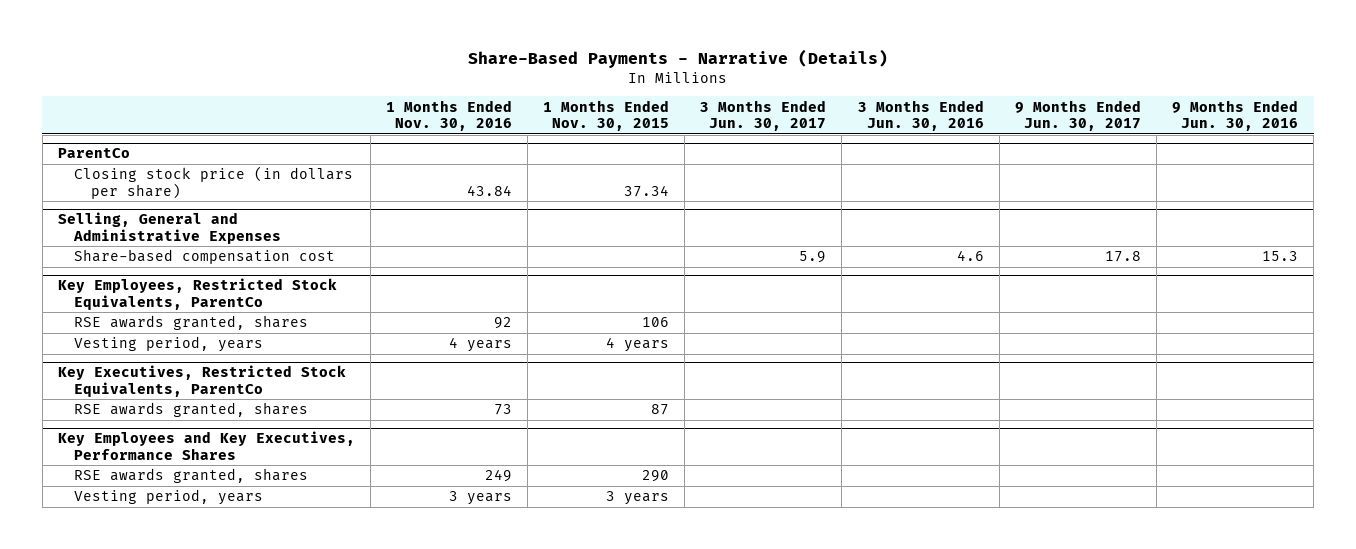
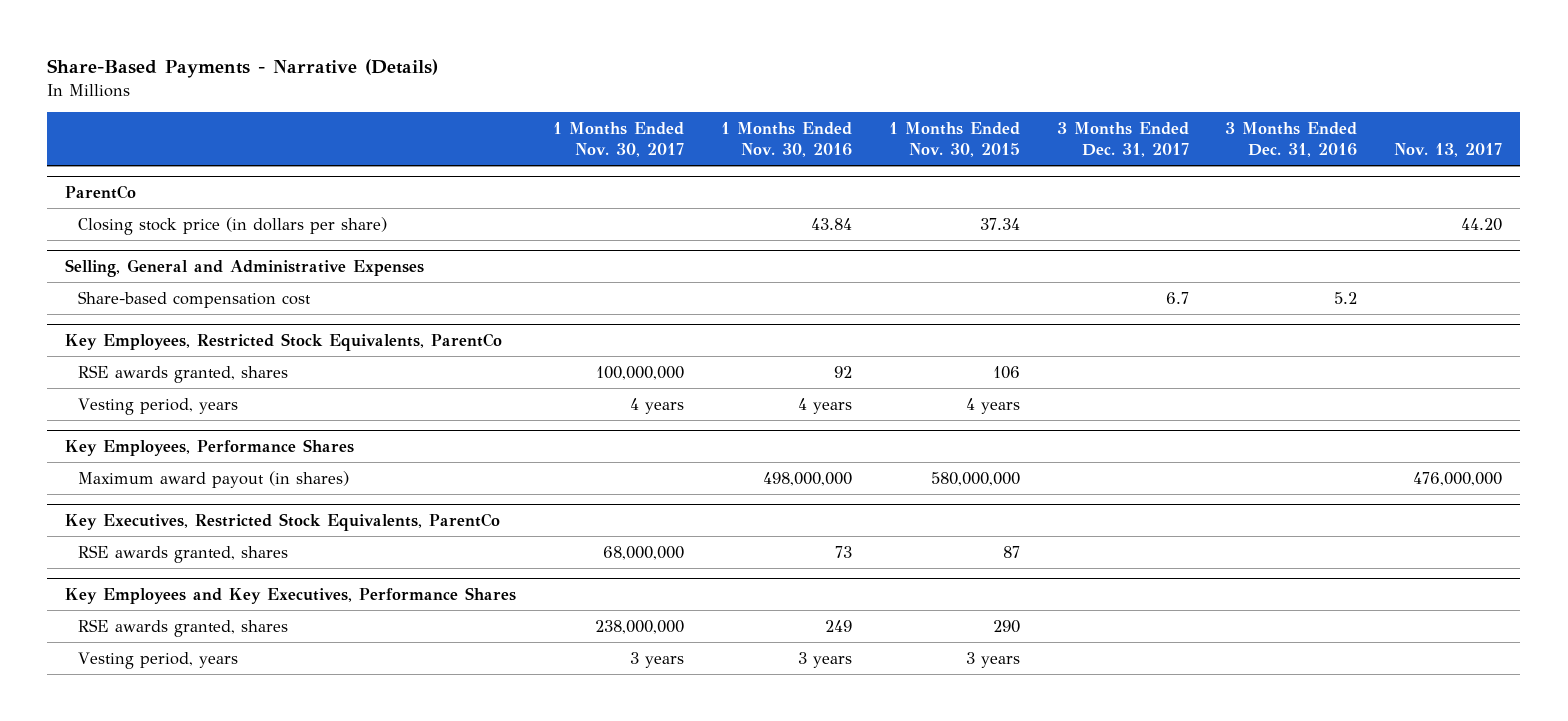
- | 1 Months Ended Nov. 30, 2016 | 1 Months Ended Nov. 30, 2015 | 3 Months Ended Jun. 30, 2017 | 3 Months Ended Jun. 30, 2016 | 9 Months Ended Jun. 30, 2017 | 9 Months Ended Jun. 30, 2016
+ | 1 Months Ended Nov. 30, 2017 | 1 Months Ended Nov. 30, 2016 | 1 Months Ended Nov. 30, 2015 | 3 Months Ended Dec. 31, 2017 | 3 Months Ended Dec. 31, 2016 | Nov. 13, 2017
+ Key Employees, Performance Shares
+ Maximum award payout (in shares) | | 498,000,000 | 580,000,000 | | | 476,000,000

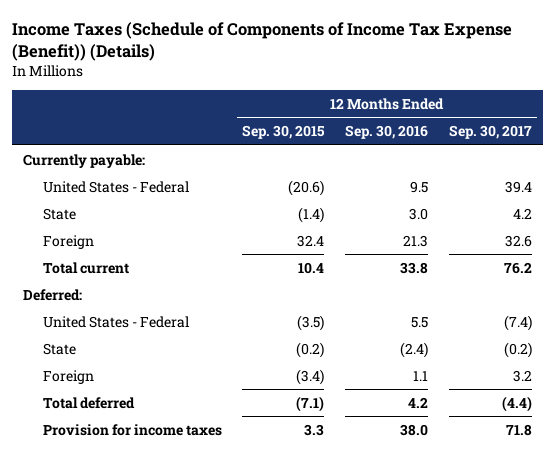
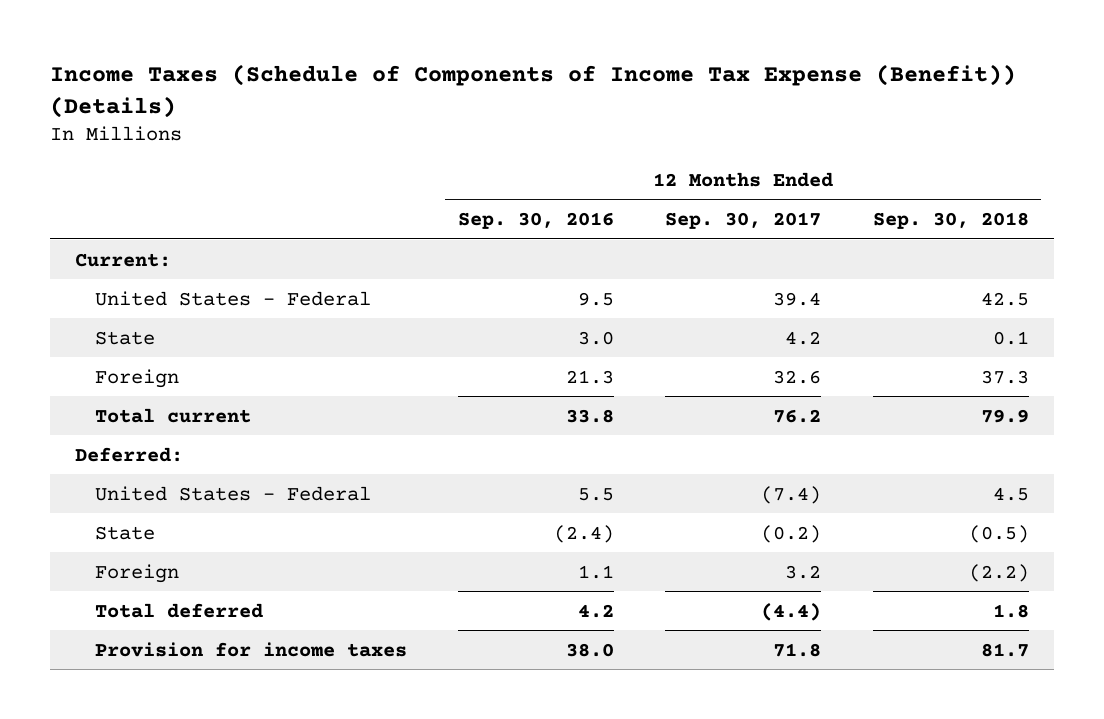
- | 12 Months Ended Sep. 30, 2015 | 12 Months Ended Sep. 30, 2016 | 12 Months Ended Sep. 30, 2017
+ | 12 Months Ended Sep. 30, 2016 | 12 Months Ended Sep. 30, 2017 | 12 Months Ended Sep. 30, 2018
- Currently payable:
+ Current:

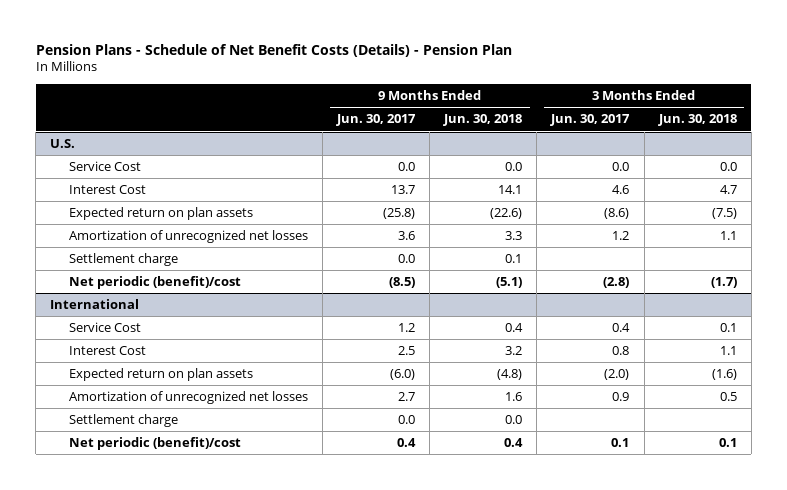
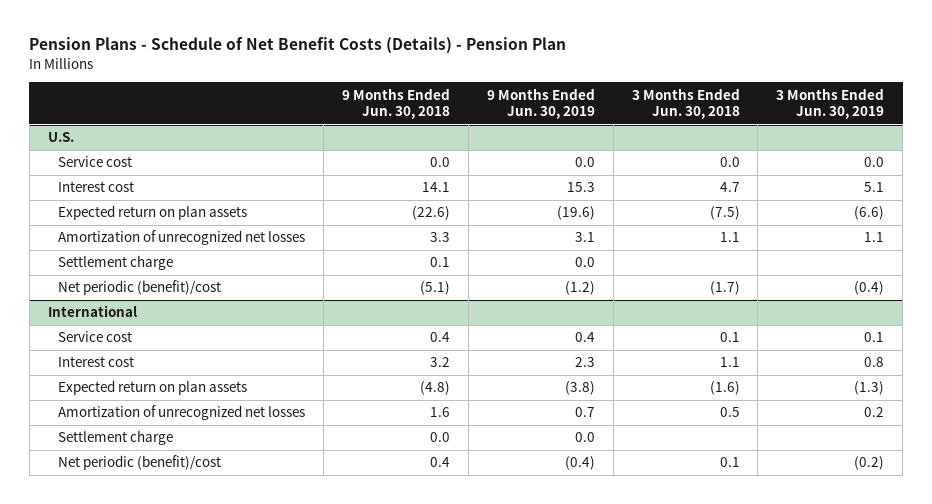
- | 9 Months Ended Jun. 30, 2017 | 9 Months Ended Jun. 30, 2018 | 3 Months Ended Jun. 30, 2017 | 3 Months Ended Jun. 30, 2018
+ | 9 Months Ended Jun. 30, 2018 | 9 Months Ended Jun. 30, 2019 | 3 Months Ended Jun. 30, 2018 | 3 Months Ended Jun. 30, 2019
@ U.S.
- Service Cost | 0.0 | 0.0 | 0.0 | 0.0
- Interest Cost | 13.7 | 14.1 | 4.6 | 4.7
+ Service cost | 0.0 | 0.0 | 0.0 | 0.0
+ Interest cost | 14.1 | 15.3 | 4.7 | 5.1
@ International
- Service Cost | 1.2 | 0.4 | 0.4 | 0.1
- Interest Cost | 2.5 | 3.2 | 0.8 | 1.1
+ Service cost | 0.4 | 0.4 | 0.1 | 0.1
+ Interest cost | 3.2 | 2.3 | 1.1 | 0.8

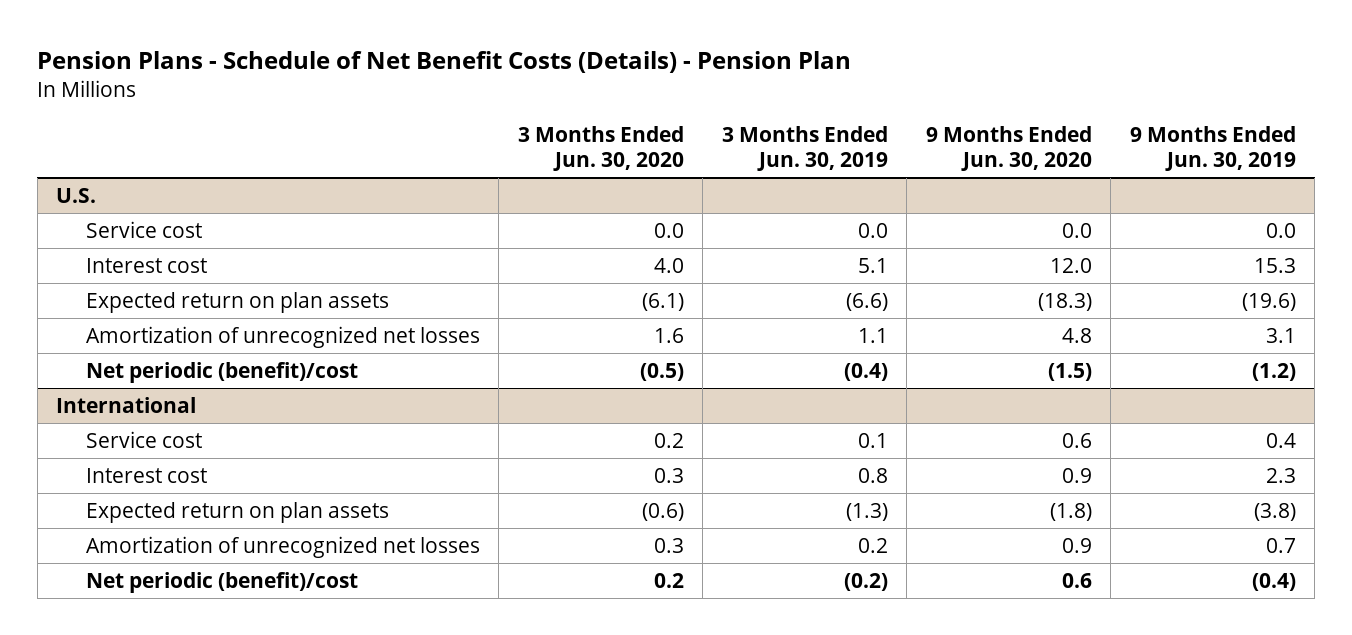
- | 9 Months Ended Jun. 30, 2018 | 9 Months Ended Jun. 30, 2019 | 3 Months Ended Jun. 30, 2018 | 3 Months Ended Jun. 30, 2019
+ | 3 Months Ended Jun. 30, 2020 | 3 Months Ended Jun. 30, 2019 | 9 Months Ended Jun. 30, 2020 | 9 Months Ended Jun. 30, 2019
@ U.S.
- Settlement charge | 0.1 | 0.0 | |
@ International
- Settlement charge | 0.0 | 0.0 | |

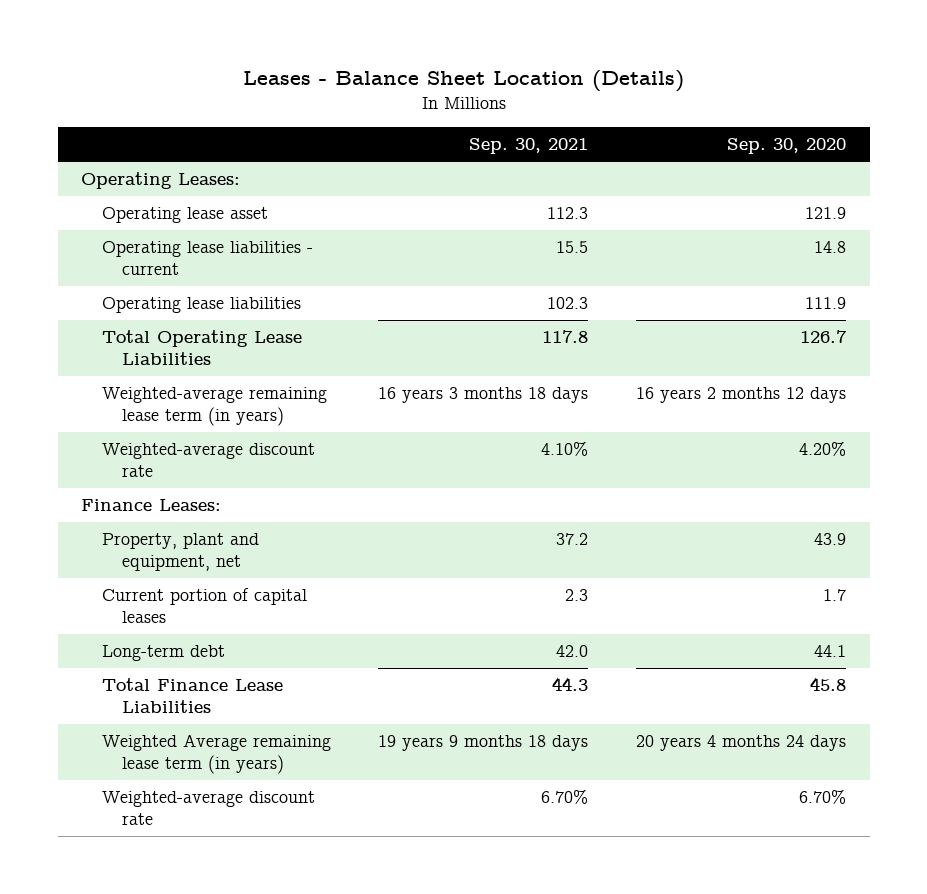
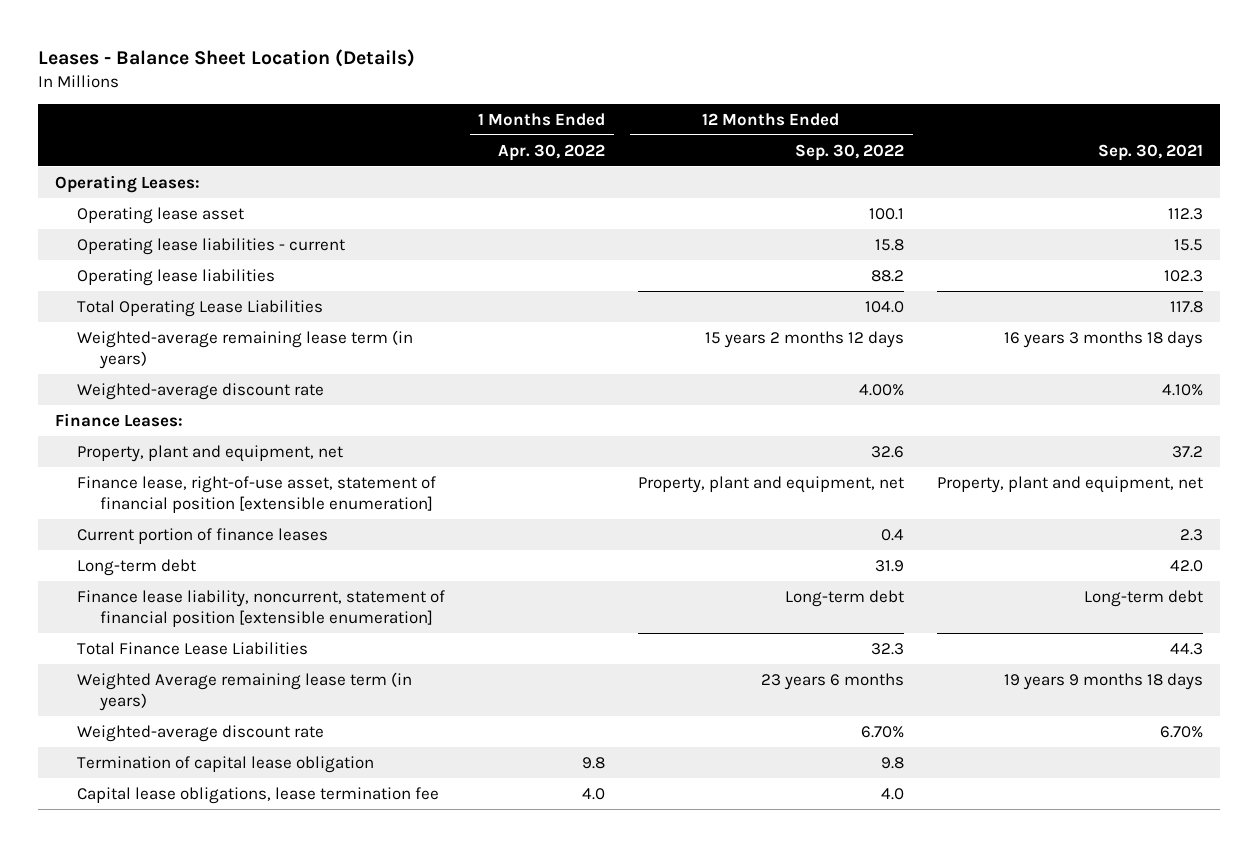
- | Sep. 30, 2021 | Sep. 30, 2020
+ | 1 Months Ended Apr. 30, 2022 | 12 Months Ended Sep. 30, 2022 | Sep. 30, 2021
- Current portion of capital leases | 2.3 | 1.7
+ Finance lease, right-of-use asset, statement of financial position [extensible enumeration] | | Property, plant and equipment, net | Property, plant and equipment, net
+ Current portion of finance leases | | 0.4 | 2.3
+ Finance lease liability, noncurrent, statement of financial position [extensible enumeration] | | Long-term debt | Long-term debt
+ Termination of capital lease obligation | 9.8 | 9.8 |
+ Capital lease obligations, lease termination fee | 4.0 | 4.0 |

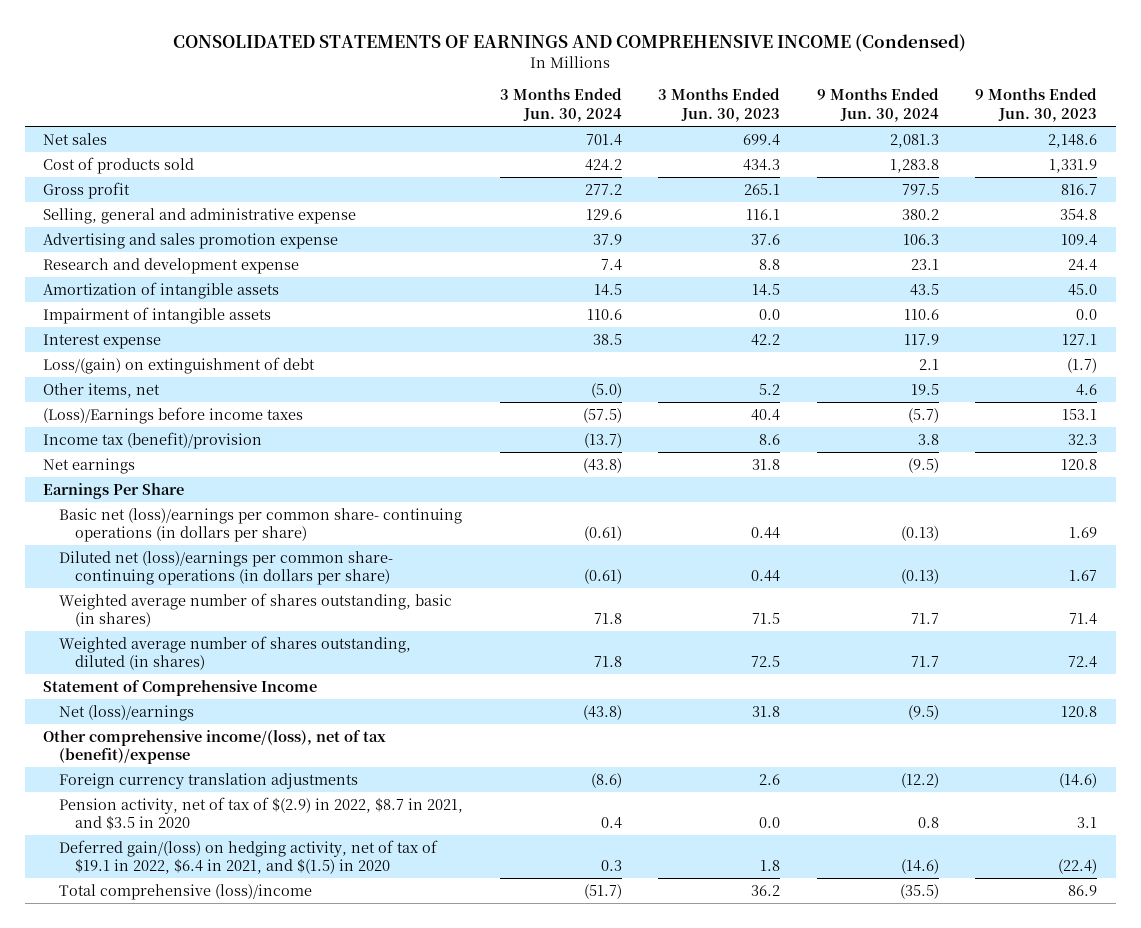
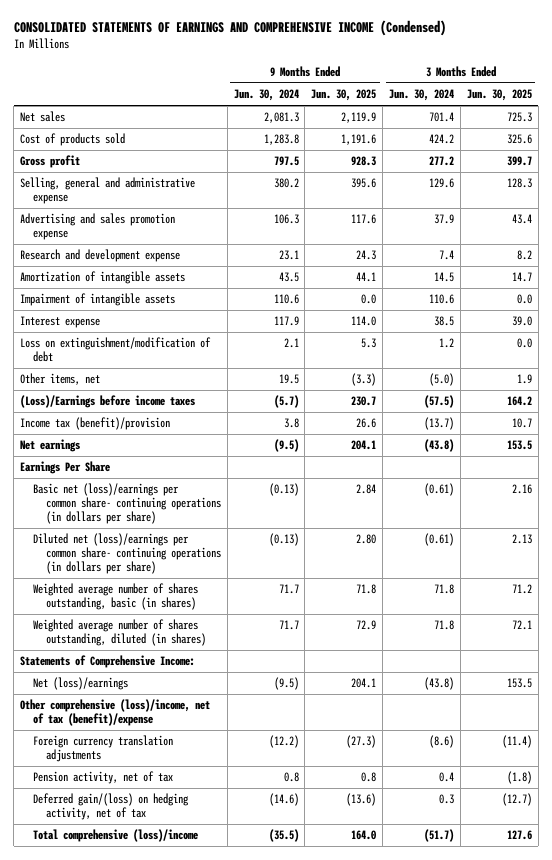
- | 3 Months Ended Jun. 30, 2024 | 3 Months Ended Jun. 30, 2023 | 9 Months Ended Jun. 30, 2024 | 9 Months Ended Jun. 30, 2023
+ | 9 Months Ended Jun. 30, 2024 | 9 Months Ended Jun. 30, 2025 | 3 Months Ended Jun. 30, 2024 | 3 Months Ended Jun. 30, 2025
- Loss/(gain) on extinguishment of debt | | | 2.1 | (1.7)
+ Loss on extinguishment/modification of debt | 2.1 | 5.3 | 1.2 | 0.0
- Statement of Comprehensive Income
+ Statements of Comprehensive Income:
- Other comprehensive income/(loss), net of tax (benefit)/expense
+ Other comprehensive (loss)/income, net of tax (benefit)/expense
- Pension activity, net of tax of $(2.9) in 2022, $8.7 in 2021, and $3.5 in 2020 | 0.4 | 0.0 | 0.8 | 3.1
- Deferred gain/(loss) on hedging activity, net of tax of $19.1 in 2022, $6.4 in 2021, and $(1.5) in 2020 | 0.3 | 1.8 | (14.6) | (22.4)
+ Pension activity, net of tax | 0.8 | 0.8 | 0.4 | (1.8)
+ Deferred gain/(loss) on hedging activity, net of tax | (14.6) | (13.6) | 0.3 | (12.7)

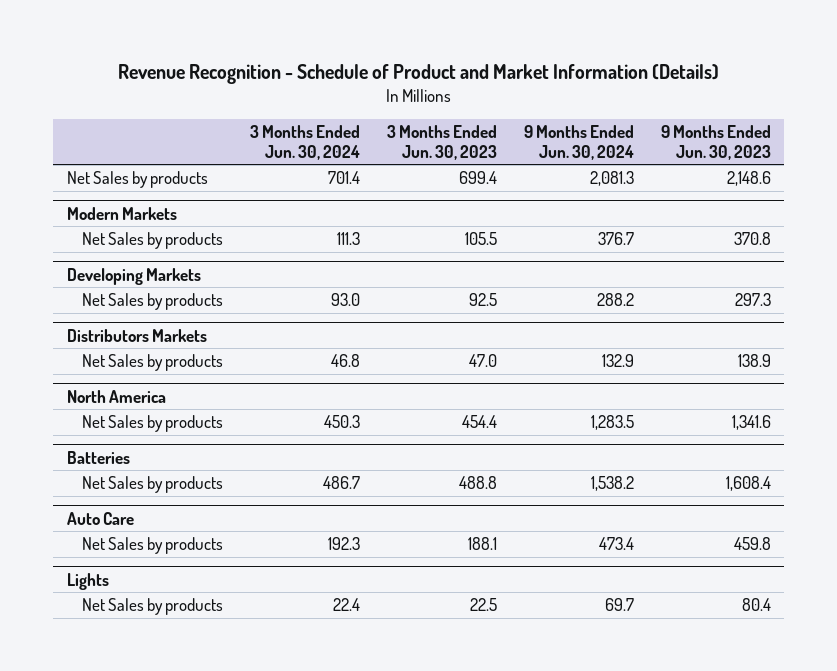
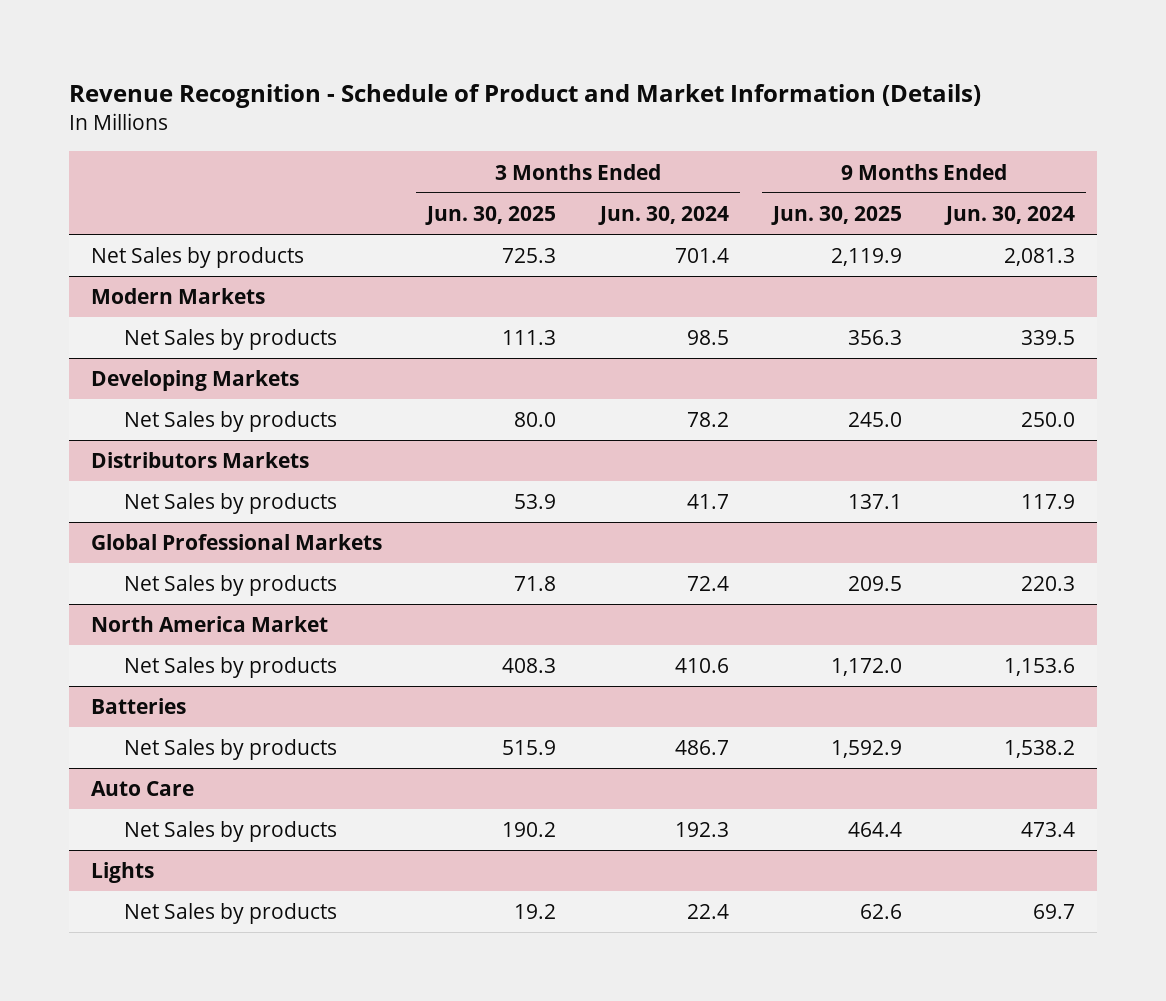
- | 3 Months Ended Jun. 30, 2024 | 3 Months Ended Jun. 30, 2023 | 9 Months Ended Jun. 30, 2024 | 9 Months Ended Jun. 30, 2023
+ | 3 Months Ended Jun. 30, 2025 | 3 Months Ended Jun. 30, 2024 | 9 Months Ended Jun. 30, 2025 | 9 Months Ended Jun. 30, 2024
@ Modern Markets
- Net Sales by products | 111.3 | 105.5 | 376.7 | 370.8
+ Net Sales by products | 111.3 | 98.5 | 356.3 | 339.5
@ Developing Markets
- Net Sales by products | 93.0 | 92.5 | 288.2 | 297.3
+ Net Sales by products | 80.0 | 78.2 | 245.0 | 250.0
@ Distributors Markets
- Net Sales by products | 46.8 | 47.0 | 132.9 | 138.9
- North America
- Net Sales by products | 450.3 | 454.4 | 1,283.5 | 1,341.6
@ Distributors Markets
+ Net Sales by products | 53.9 | 41.7 | 137.1 | 117.9
+ Global Professional Markets
+ Net Sales by products | 71.8 | 72.4 | 209.5 | 220.3
+ North America Market
+ Net Sales by products | 408.3 | 410.6 | 1,172.0 | 1,153.6

